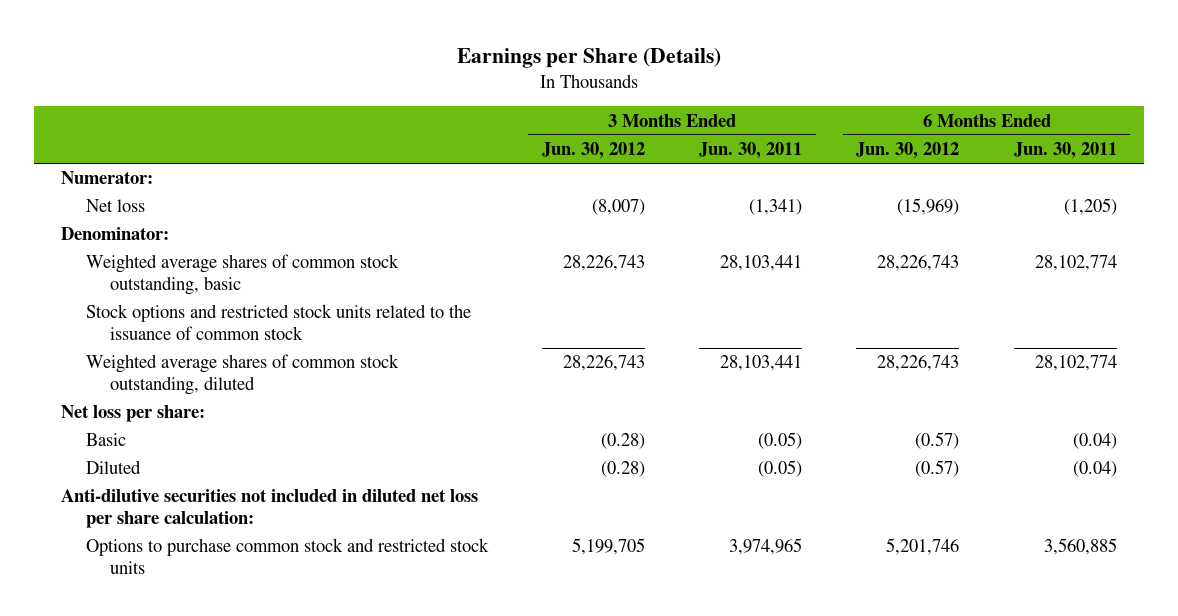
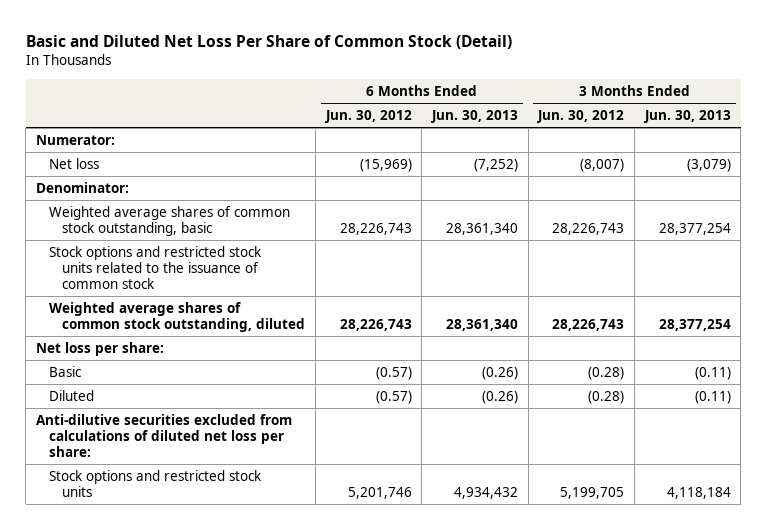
- Earnings per Share (Details)
+ Basic and Diluted Net Loss Per Share of Common Stock (Detail)
- | 3 Months Ended Jun. 30, 2012 | 3 Months Ended Jun. 30, 2011 | 6 Months Ended Jun. 30, 2012 | 6 Months Ended Jun. 30, 2011
+ | 6 Months Ended Jun. 30, 2012 | 6 Months Ended Jun. 30, 2013 | 3 Months Ended Jun. 30, 2012 | 3 Months Ended Jun. 30, 2013
- Anti-dilutive securities not included in diluted net loss per share calculation:
- Options to purchase common stock and restricted stock units | 5,199,705 | 3,974,965 | 5,201,746 | 3,560,885
+ Anti-dilutive securities excluded from calculations of diluted net loss per share:
+ Stock options and restricted stock units | 5,201,746 | 4,934,432 | 5,199,705 | 4,118,184

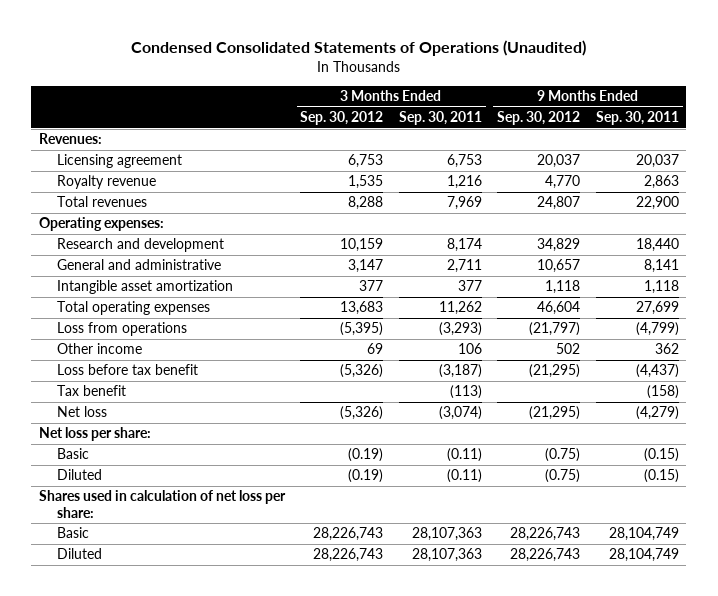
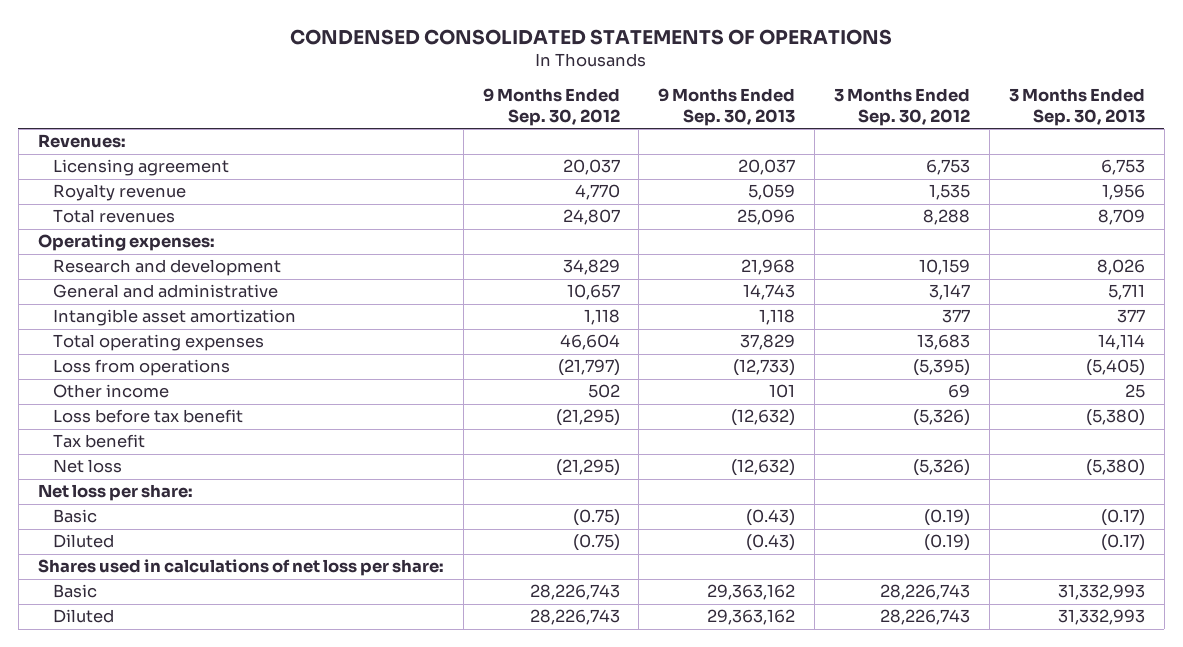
- Condensed Consolidated Statements of Operations (Unaudited)
+ CONDENSED CONSOLIDATED STATEMENTS OF OPERATIONS
- | 3 Months Ended Sep. 30, 2012 | 3 Months Ended Sep. 30, 2011 | 9 Months Ended Sep. 30, 2012 | 9 Months Ended Sep. 30, 2011
+ | 9 Months Ended Sep. 30, 2012 | 9 Months Ended Sep. 30, 2013 | 3 Months Ended Sep. 30, 2012 | 3 Months Ended Sep. 30, 2013
- Shares used in calculation of net loss per share:
+ Shares used in calculations of net loss per share:

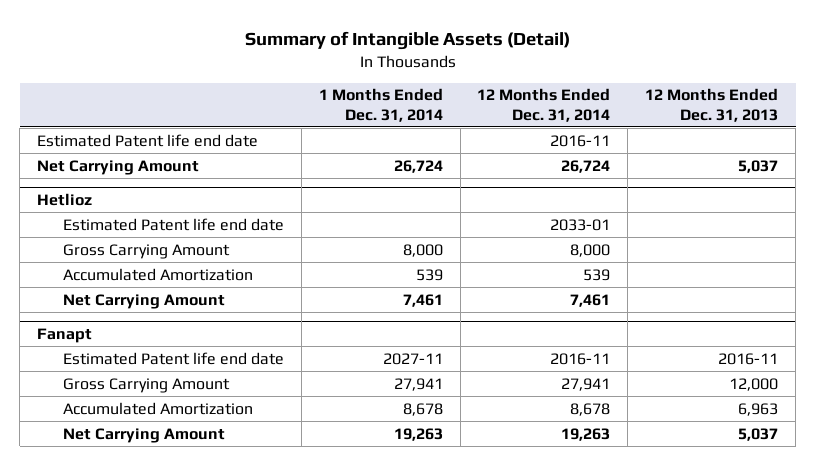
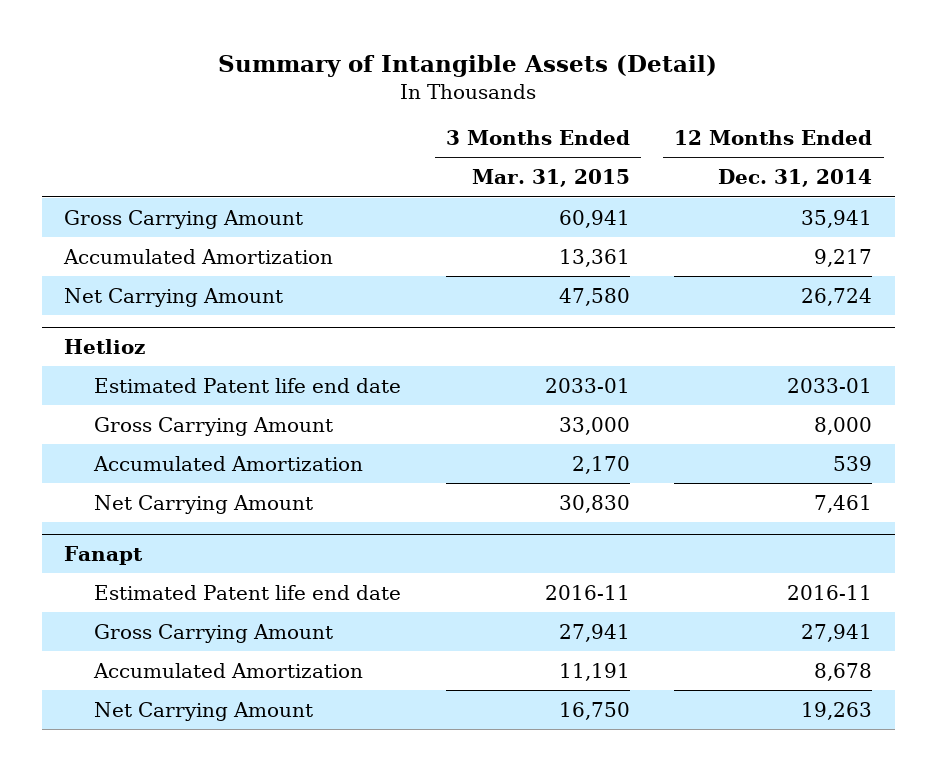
- | 1 Months Ended Dec. 31, 2014 | 12 Months Ended Dec. 31, 2014 | 12 Months Ended Dec. 31, 2013
+ | 3 Months Ended Mar. 31, 2015 | 12 Months Ended Dec. 31, 2014
- Estimated Patent life end date | | 2016-11 |
+ Gross Carrying Amount | 60,941 | 35,941
+ Accumulated Amortization | 13,361 | 9,217

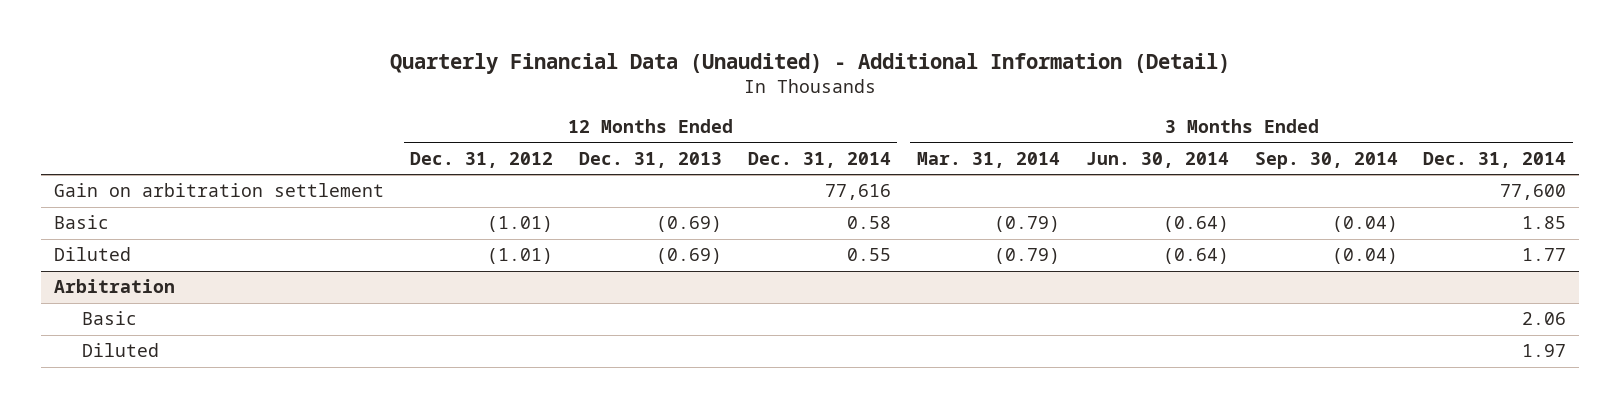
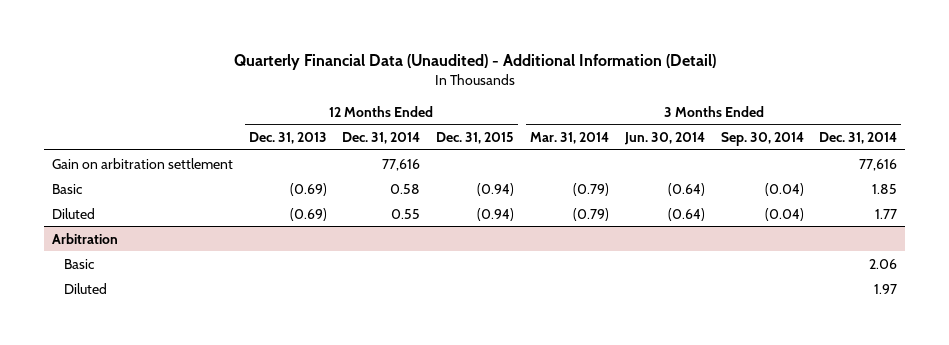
- | 12 Months Ended Dec. 31, 2012 | 12 Months Ended Dec. 31, 2013 | 12 Months Ended Dec. 31, 2014 | 3 Months Ended Mar. 31, 2014 | 3 Months Ended Jun. 30, 2014 | 3 Months Ended Sep. 30, 2014 | 3 Months Ended Dec. 31, 2014
+ | 12 Months Ended Dec. 31, 2013 | 12 Months Ended Dec. 31, 2014 | 12 Months Ended Dec. 31, 2015 | 3 Months Ended Mar. 31, 2014 | 3 Months Ended Jun. 30, 2014 | 3 Months Ended Sep. 30, 2014 | 3 Months Ended Dec. 31, 2014
- Gain on arbitration settlement | | | 77,616 | | | | 77,600
+ Gain on arbitration settlement | | 77,616 | | | | | 77,616

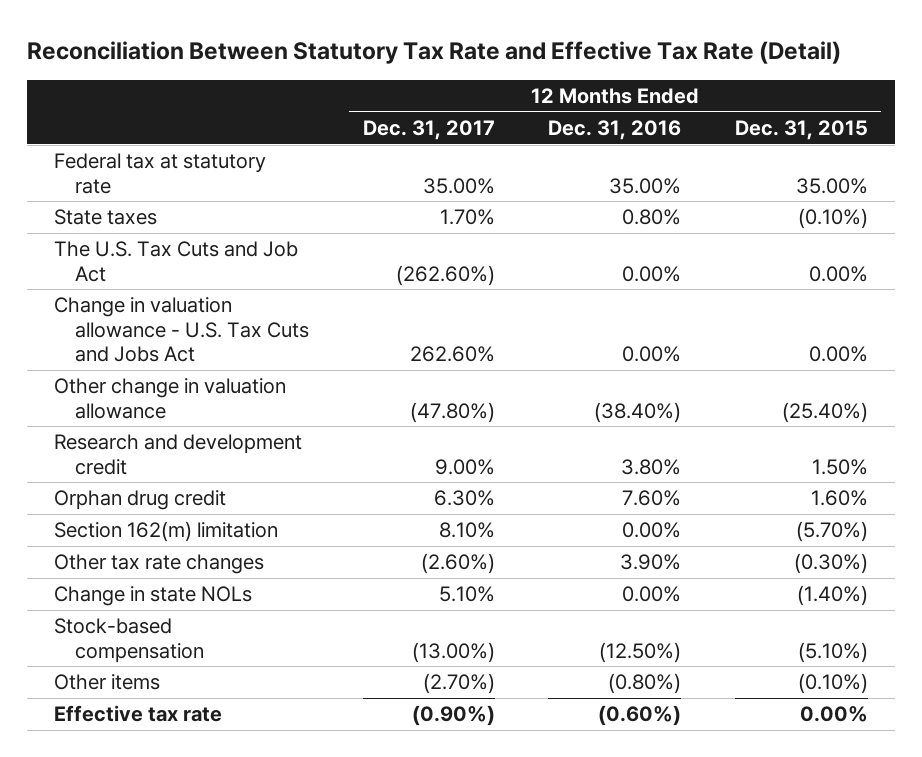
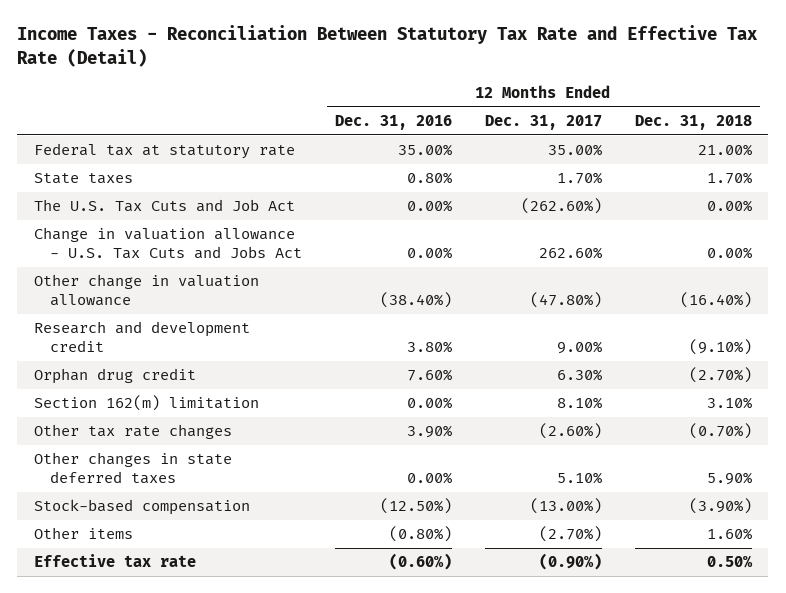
- Reconciliation Between Statutory Tax Rate and Effective Tax Rate (Detail)
+ Income Taxes - Reconciliation Between Statutory Tax Rate and Effective Tax Rate (Detail)
- | 12 Months Ended Dec. 31, 2017 | 12 Months Ended Dec. 31, 2016 | 12 Months Ended Dec. 31, 2015
+ | 12 Months Ended Dec. 31, 2016 | 12 Months Ended Dec. 31, 2017 | 12 Months Ended Dec. 31, 2018
- Change in state NOLs | 5.10% | 0.00% | (1.40%)
+ Other changes in state deferred taxes | 0.00% | 5.10% | 5.90%

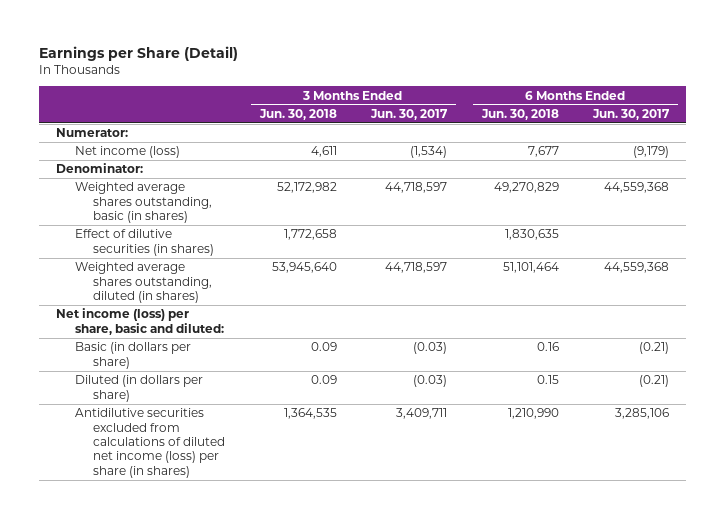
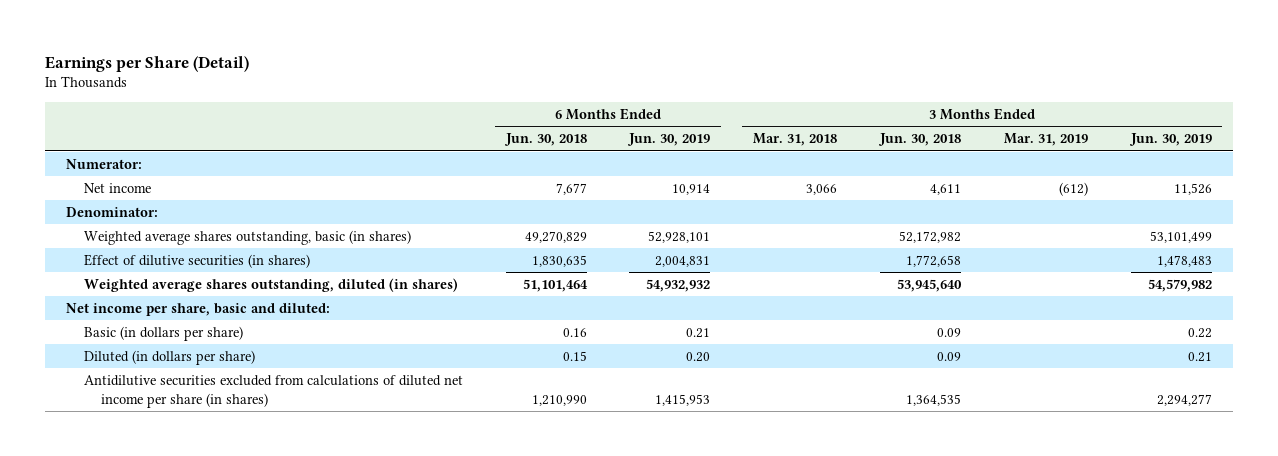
- | 3 Months Ended Jun. 30, 2018 | 3 Months Ended Jun. 30, 2017 | 6 Months Ended Jun. 30, 2018 | 6 Months Ended Jun. 30, 2017
+ | 6 Months Ended Jun. 30, 2018 | 6 Months Ended Jun. 30, 2019 | 3 Months Ended Mar. 31, 2018 | 3 Months Ended Jun. 30, 2018 | 3 Months Ended Mar. 31, 2019 | 3 Months Ended Jun. 30, 2019
- Net income (loss) | 4,611 | (1,534) | 7,677 | (9,179)
+ Net income | 7,677 | 10,914 | 3,066 | 4,611 | (612) | 11,526
- Net income (loss) per share, basic and diluted:
+ Net income per share, basic and diluted:
- Antidilutive securities excluded from calculations of diluted net income (loss) per share (in shares) | 1,364,535 | 3,409,711 | 1,210,990 | 3,285,106
+ Antidilutive securities excluded from calculations of diluted net income per share (in shares) | 1,210,990 | 1,415,953 | | 1,364,535 | | 2,294,277

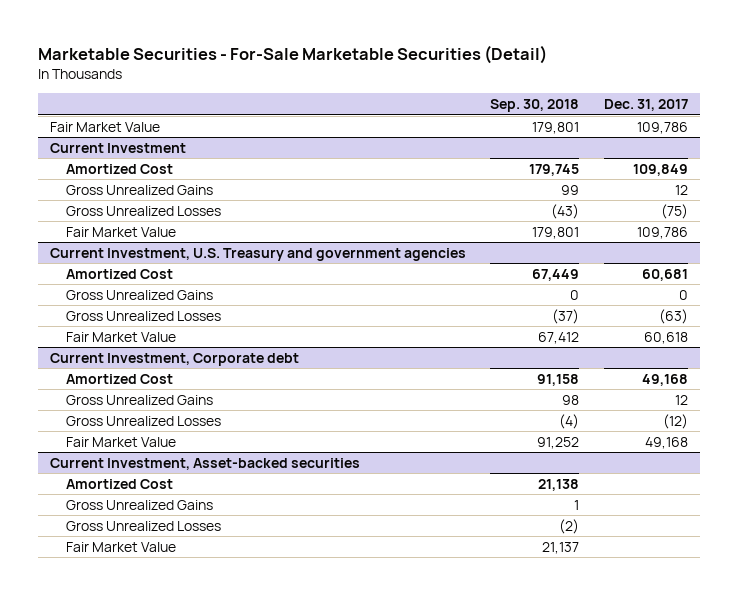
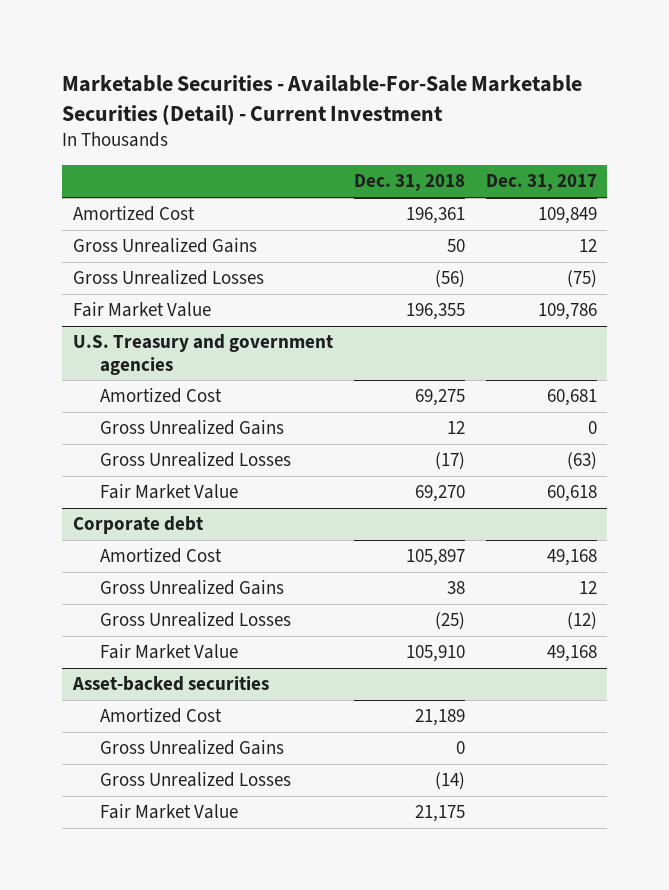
- Marketable Securities - For-Sale Marketable Securities (Detail)
+ Marketable Securities - Available-For-Sale Marketable Securities (Detail) - Current Investment
- | Sep. 30, 2018 | Dec. 31, 2017
+ | Dec. 31, 2018 | Dec. 31, 2017
- Fair Market Value | 179,801 | 109,786
- Current Investment
- Current Investment, U.S. Treasury and government agencies
+ U.S. Treasury and government agencies
- Current Investment, Corporate debt
+ Corporate debt
- Current Investment, Asset-backed securities
+ Asset-backed securities

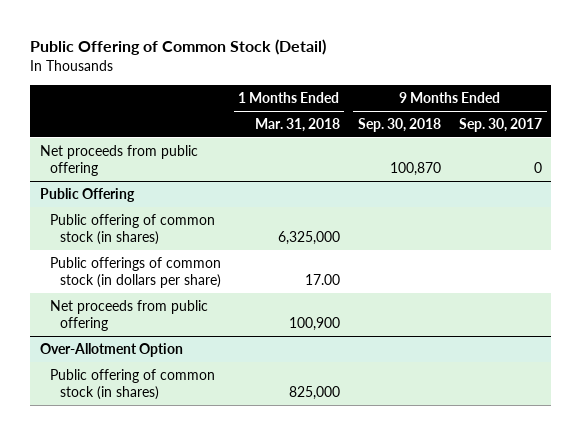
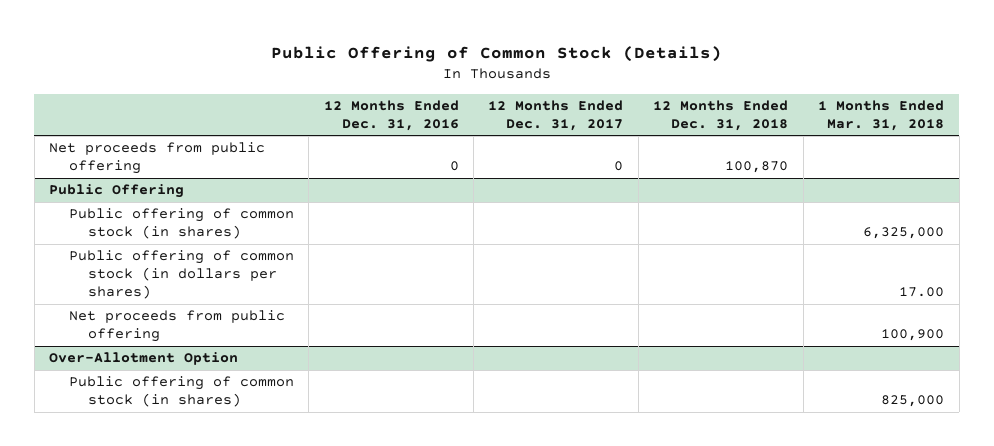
- Public Offering of Common Stock (Detail)
+ Public Offering of Common Stock (Details)
- | 1 Months Ended Mar. 31, 2018 | 9 Months Ended Sep. 30, 2018 | 9 Months Ended Sep. 30, 2017
+ | 12 Months Ended Dec. 31, 2016 | 12 Months Ended Dec. 31, 2017 | 12 Months Ended Dec. 31, 2018 | 1 Months Ended Mar. 31, 2018
@ Public Offering
- Public offerings of common stock (in dollars per share) | 17.00 | |
+ Public offering of common stock (in dollars per shares) | | | | 17.00

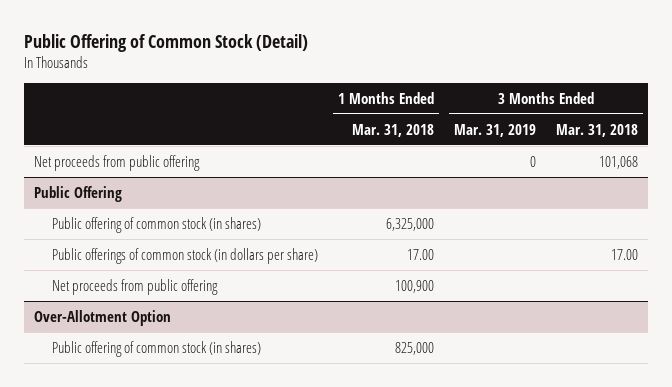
- Public Offering of Common Stock (Details)
+ Public Offering of Common Stock (Detail)
- | 12 Months Ended Dec. 31, 2016 | 12 Months Ended Dec. 31, 2017 | 12 Months Ended Dec. 31, 2018 | 1 Months Ended Mar. 31, 2018
+ | 1 Months Ended Mar. 31, 2018 | 3 Months Ended Mar. 31, 2019 | 3 Months Ended Mar. 31, 2018
@ Public Offering
- Public offering of common stock (in dollars per shares) | | | | 17.00
+ Public offerings of common stock (in dollars per share) | 17.00 | | 17.00

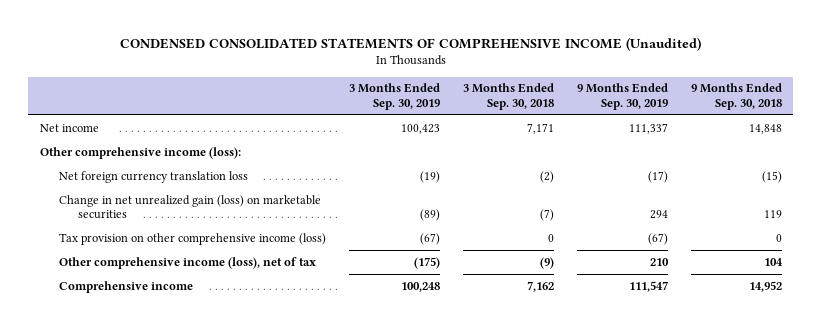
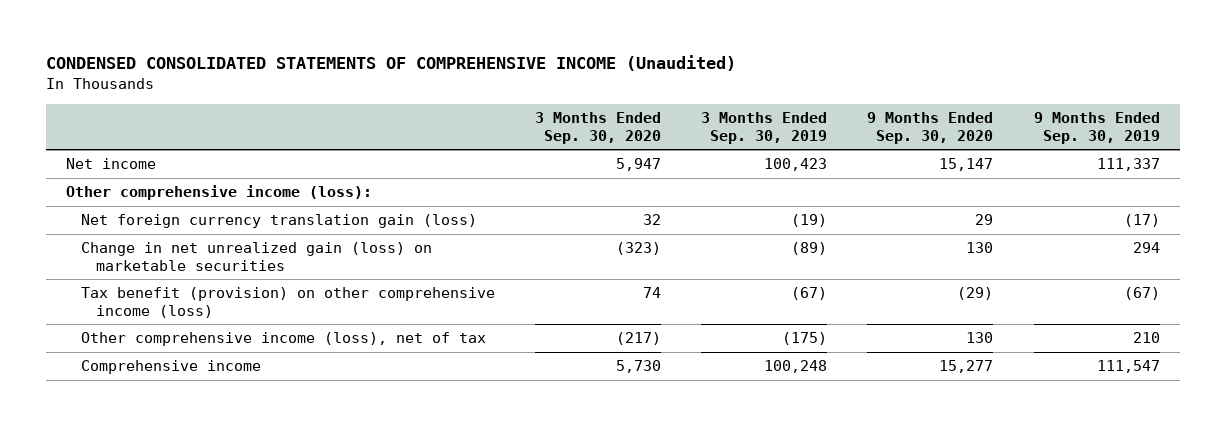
- | 3 Months Ended Sep. 30, 2019 | 3 Months Ended Sep. 30, 2018 | 9 Months Ended Sep. 30, 2019 | 9 Months Ended Sep. 30, 2018
+ | 3 Months Ended Sep. 30, 2020 | 3 Months Ended Sep. 30, 2019 | 9 Months Ended Sep. 30, 2020 | 9 Months Ended Sep. 30, 2019
- Net foreign currency translation loss | (19) | (2) | (17) | (15)
+ Net foreign currency translation gain (loss) | 32 | (19) | 29 | (17)
- Tax provision on other comprehensive income (loss) | (67) | 0 | (67) | 0
+ Tax benefit (provision) on other comprehensive income (loss) | 74 | (67) | (29) | (67)

